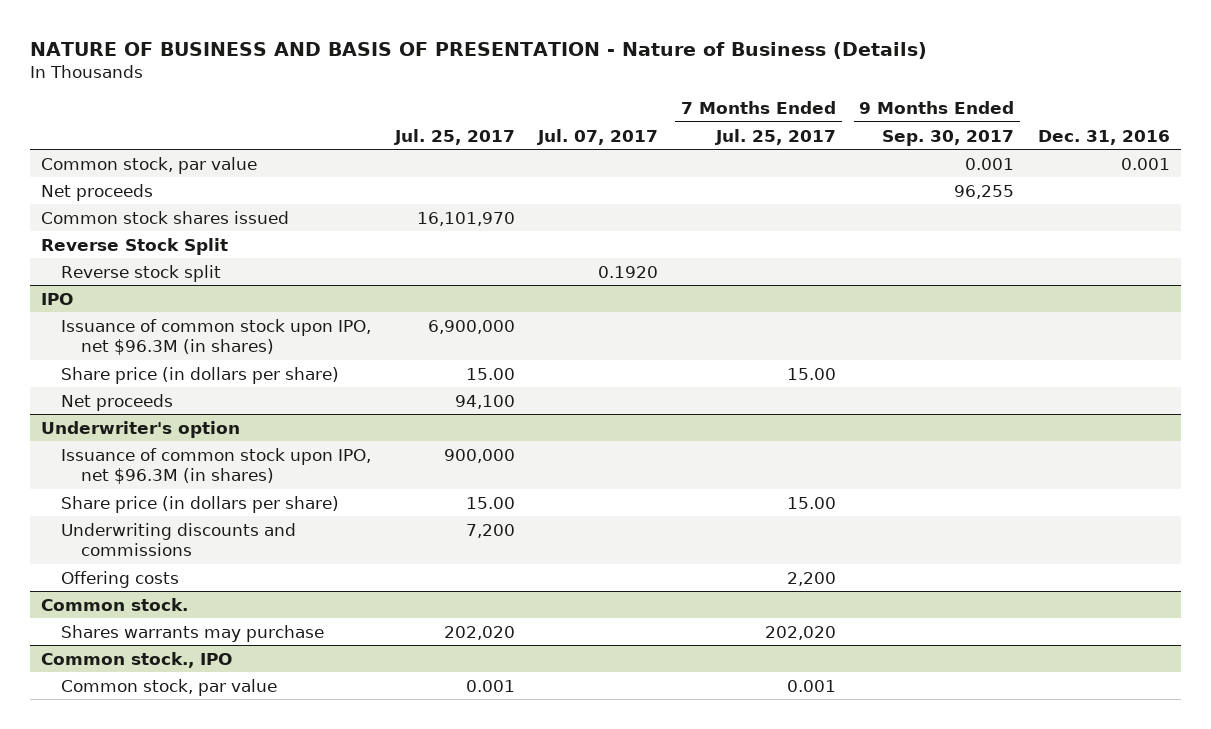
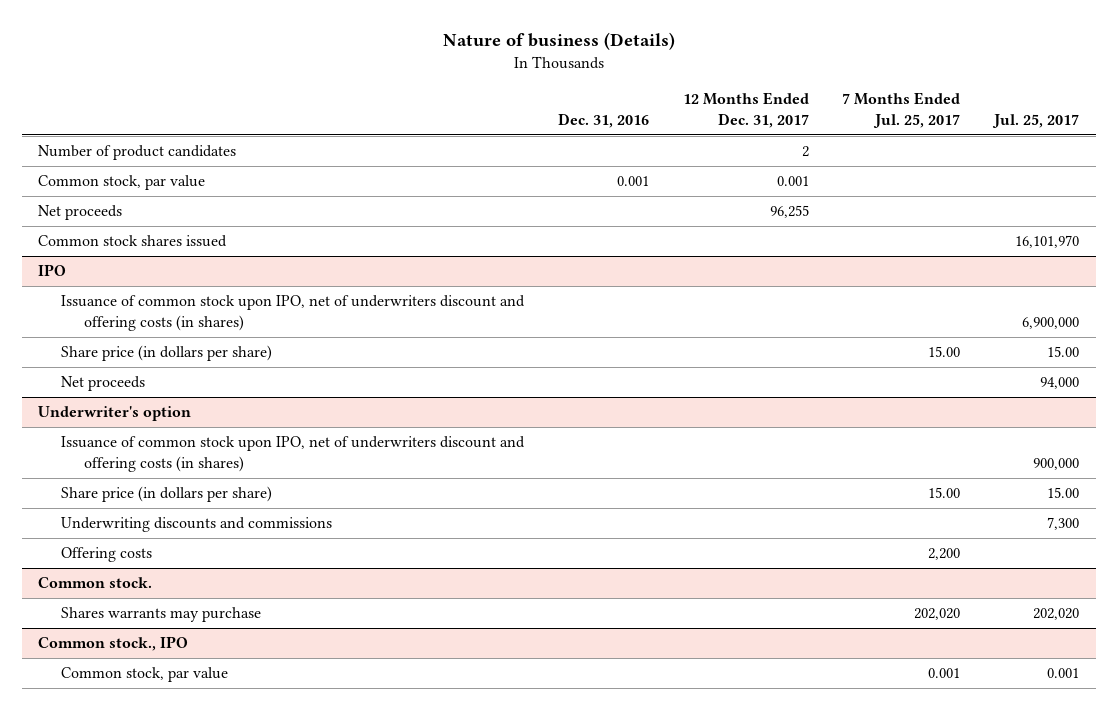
- NATURE OF BUSINESS AND BASIS OF PRESENTATION - Nature of Business (Details)
+ Nature of business (Details)
- | Jul. 25, 2017 | Jul. 07, 2017 | 7 Months Ended Jul. 25, 2017 | 9 Months Ended Sep. 30, 2017 | Dec. 31, 2016
+ | Dec. 31, 2016 | 12 Months Ended Dec. 31, 2017 | 7 Months Ended Jul. 25, 2017 | Jul. 25, 2017
+ Number of product candidates | | 2 | |
- Reverse Stock Split
- Reverse stock split | | 0.1920 | | |
@ IPO
- Issuance of common stock upon IPO, net $96.3M (in shares) | 6,900,000 | | | |
+ Issuance of common stock upon IPO, net of underwriters discount and offering costs (in shares) | | | | 6,900,000
- Net proceeds | 94,100 | | | |
+ Net proceeds | | | | 94,000
@ Underwriter's option
- Issuance of common stock upon IPO, net $96.3M (in shares) | 900,000 | | | |
+ Issuance of common stock upon IPO, net of underwriters discount and offering costs (in shares) | | | | 900,000
- Underwriting discounts and commissions | 7,200 | | | |
+ Underwriting discounts and commissions | | | | 7,300

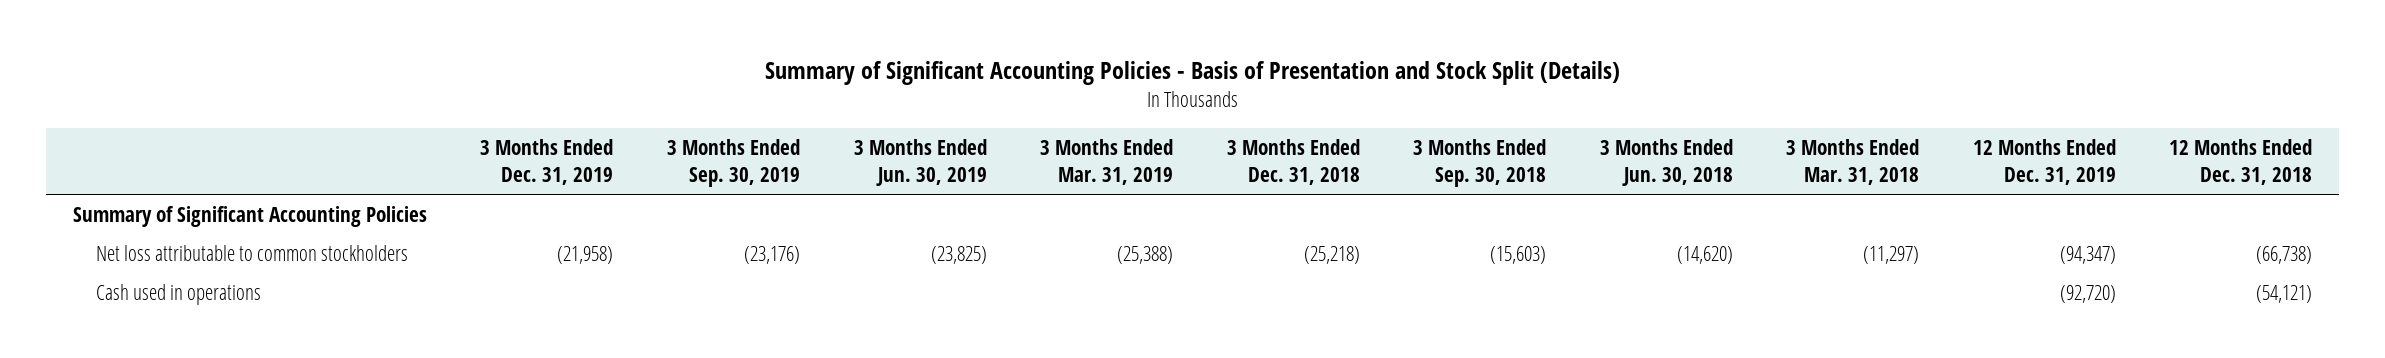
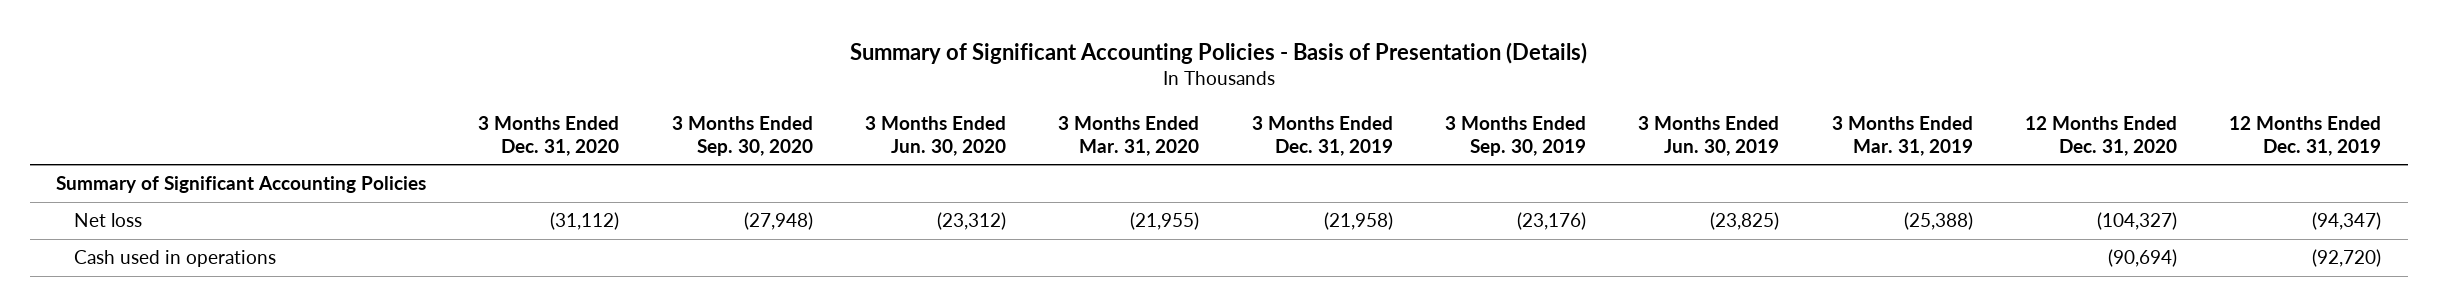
- Summary of Significant Accounting Policies - Basis of Presentation and Stock Split (Details)
+ Summary of Significant Accounting Policies - Basis of Presentation (Details)
- | 3 Months Ended Dec. 31, 2019 | 3 Months Ended Sep. 30, 2019 | 3 Months Ended Jun. 30, 2019 | 3 Months Ended Mar. 31, 2019 | 3 Months Ended Dec. 31, 2018 | 3 Months Ended Sep. 30, 2018 | 3 Months Ended Jun. 30, 2018 | 3 Months Ended Mar. 31, 2018 | 12 Months Ended Dec. 31, 2019 | 12 Months Ended Dec. 31, 2018
+ | 3 Months Ended Dec. 31, 2020 | 3 Months Ended Sep. 30, 2020 | 3 Months Ended Jun. 30, 2020 | 3 Months Ended Mar. 31, 2020 | 3 Months Ended Dec. 31, 2019 | 3 Months Ended Sep. 30, 2019 | 3 Months Ended Jun. 30, 2019 | 3 Months Ended Mar. 31, 2019 | 12 Months Ended Dec. 31, 2020 | 12 Months Ended Dec. 31, 2019
- Net loss attributable to common stockholders | (21,958) | (23,176) | (23,825) | (25,388) | (25,218) | (15,603) | (14,620) | (11,297) | (94,347) | (66,738)
+ Net loss | (31,112) | (27,948) | (23,312) | (21,955) | (21,958) | (23,176) | (23,825) | (25,388) | (104,327) | (94,347)

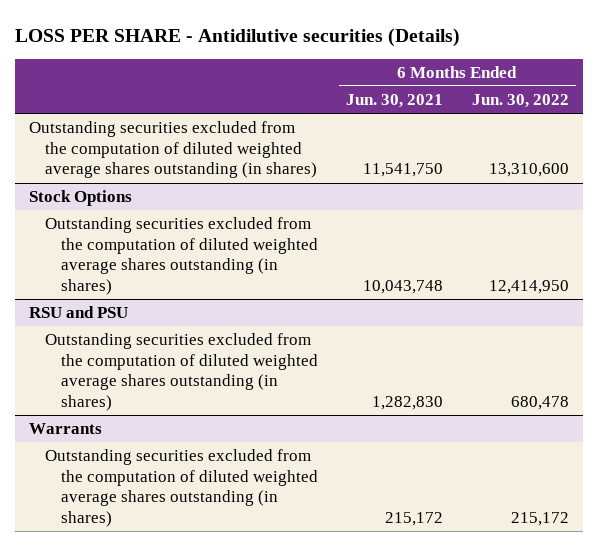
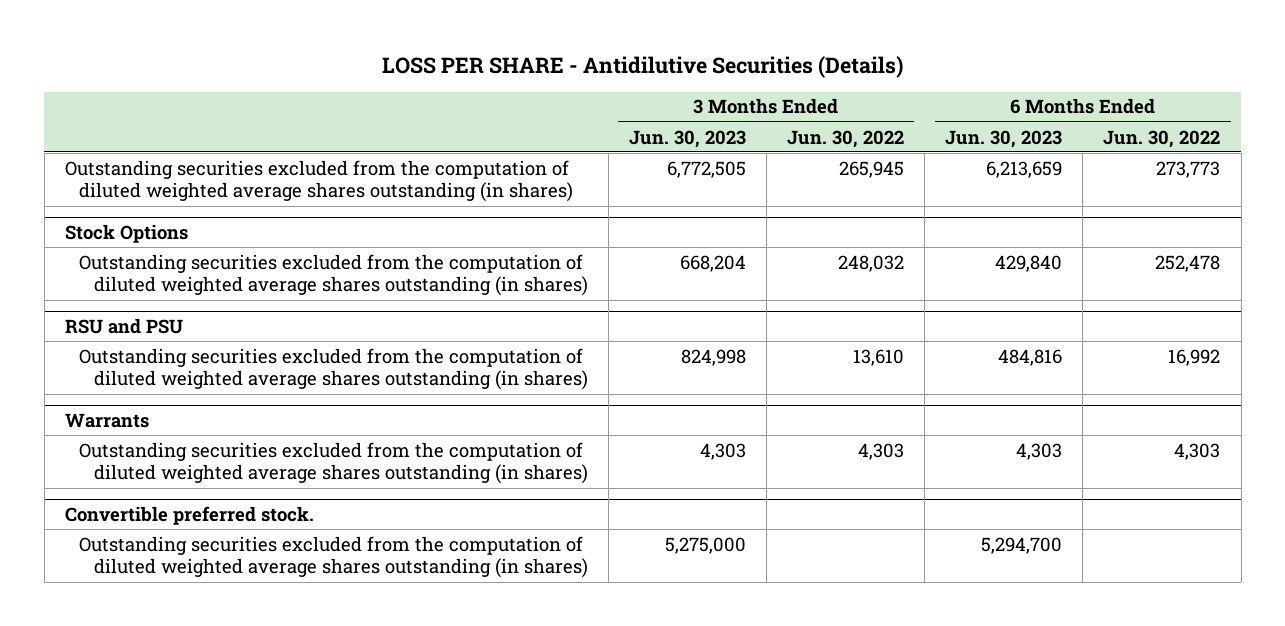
- LOSS PER SHARE - Antidilutive securities (Details)
+ LOSS PER SHARE - Antidilutive Securities (Details)
- | 6 Months Ended Jun. 30, 2021 | 6 Months Ended Jun. 30, 2022
+ | 3 Months Ended Jun. 30, 2023 | 3 Months Ended Jun. 30, 2022 | 6 Months Ended Jun. 30, 2023 | 6 Months Ended Jun. 30, 2022
- Outstanding securities excluded from the computation of diluted weighted average shares outstanding (in shares) | 11,541,750 | 13,310,600
+ Outstanding securities excluded from the computation of diluted weighted average shares outstanding (in shares) | 6,772,505 | 265,945 | 6,213,659 | 273,773
@ Stock Options
- Outstanding securities excluded from the computation of diluted weighted average shares outstanding (in shares) | 10,043,748 | 12,414,950
+ Outstanding securities excluded from the computation of diluted weighted average shares outstanding (in shares) | 668,204 | 248,032 | 429,840 | 252,478
@ RSU and PSU
- Outstanding securities excluded from the computation of diluted weighted average shares outstanding (in shares) | 1,282,830 | 680,478
+ Outstanding securities excluded from the computation of diluted weighted average shares outstanding (in shares) | 824,998 | 13,610 | 484,816 | 16,992
@ Warrants
- Outstanding securities excluded from the computation of diluted weighted average shares outstanding (in shares) | 215,172 | 215,172
+ Outstanding securities excluded from the computation of diluted weighted average shares outstanding (in shares) | 4,303 | 4,303 | 4,303 | 4,303
+ Convertible preferred stock.
+ Outstanding securities excluded from the computation of diluted weighted average shares outstanding (in shares) | 5,275,000 | | 5,294,700 |

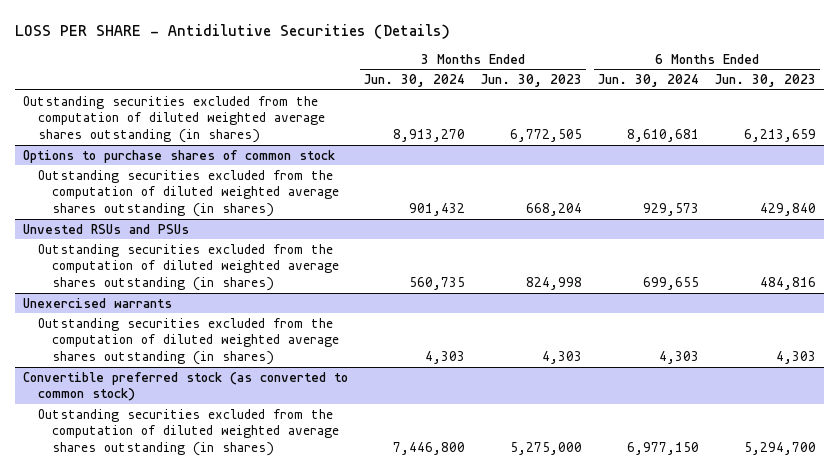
- | 3 Months Ended Jun. 30, 2023 | 3 Months Ended Jun. 30, 2022 | 6 Months Ended Jun. 30, 2023 | 6 Months Ended Jun. 30, 2022
+ | 3 Months Ended Jun. 30, 2024 | 3 Months Ended Jun. 30, 2023 | 6 Months Ended Jun. 30, 2024 | 6 Months Ended Jun. 30, 2023
- Stock Options
+ Options to purchase shares of common stock
- RSU and PSU
+ Unvested RSUs and PSUs
- Warrants
+ Unexercised warrants
- Convertible preferred stock.
+ Convertible preferred stock (as converted to common stock)

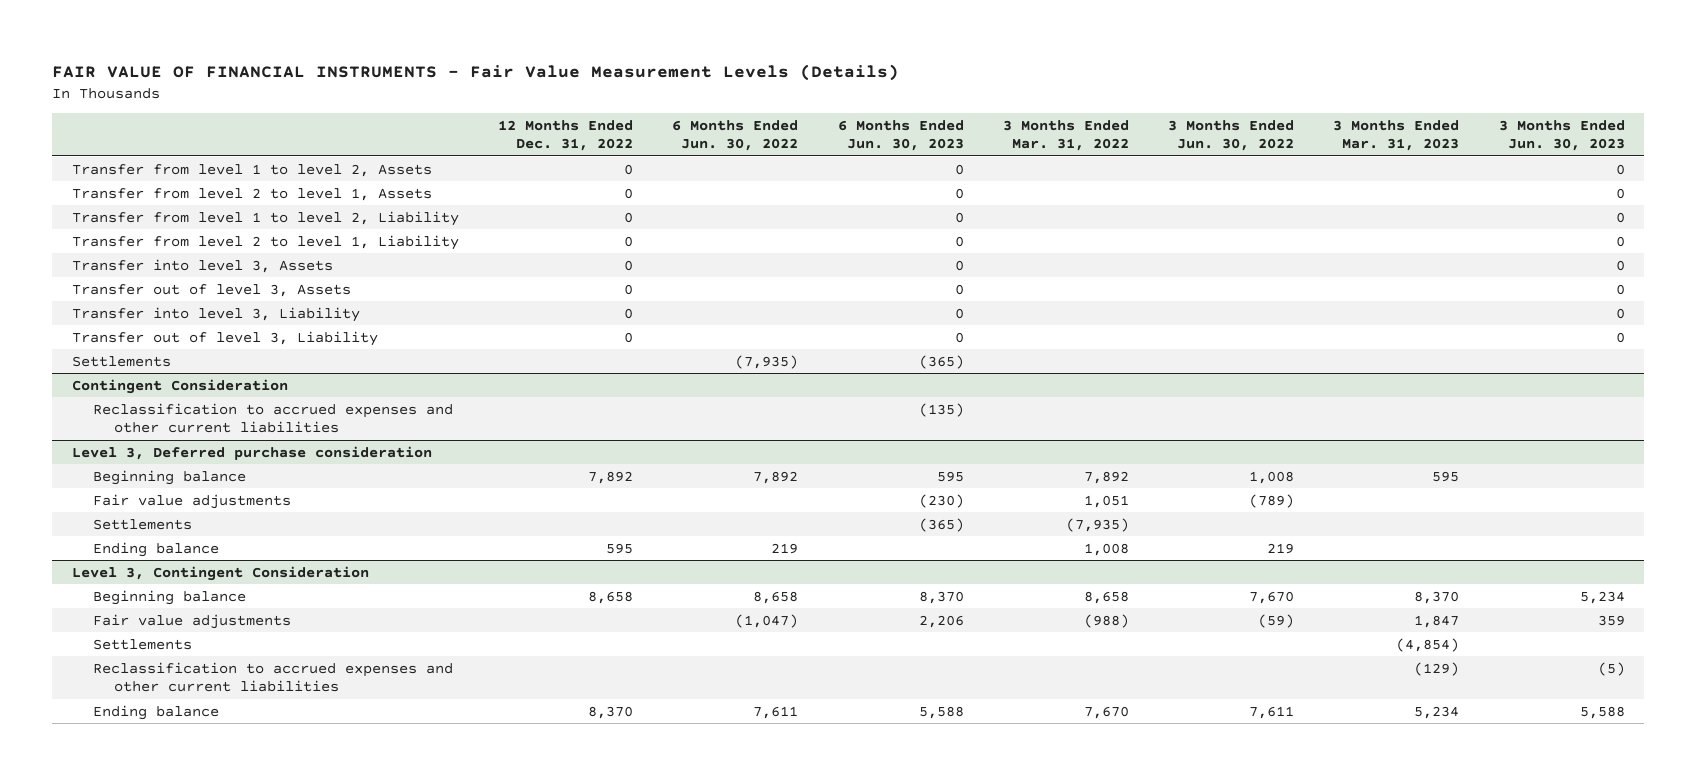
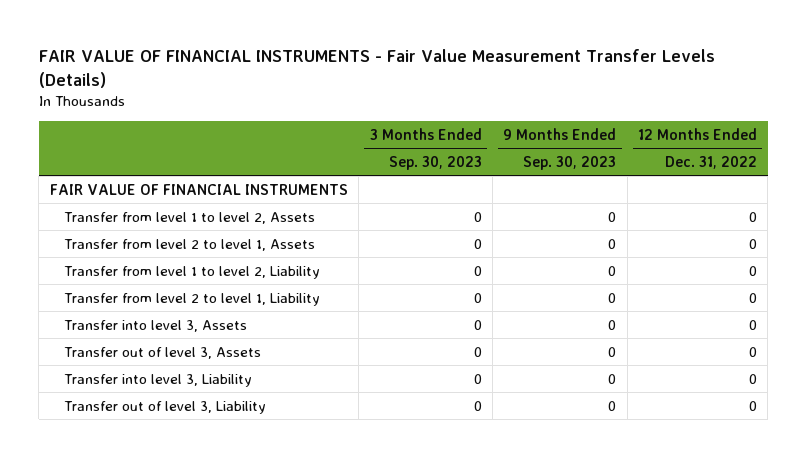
- FAIR VALUE OF FINANCIAL INSTRUMENTS - Fair Value Measurement Levels (Details)
+ FAIR VALUE OF FINANCIAL INSTRUMENTS - Fair Value Measurement Transfer Levels (Details)
- | 12 Months Ended Dec. 31, 2022 | 6 Months Ended Jun. 30, 2022 | 6 Months Ended Jun. 30, 2023 | 3 Months Ended Mar. 31, 2022 | 3 Months Ended Jun. 30, 2022 | 3 Months Ended Mar. 31, 2023 | 3 Months Ended Jun. 30, 2023
+ | 3 Months Ended Sep. 30, 2023 | 9 Months Ended Sep. 30, 2023 | 12 Months Ended Dec. 31, 2022
+ FAIR VALUE OF FINANCIAL INSTRUMENTS
- Settlements | | (7,935) | (365) | | | |
- Contingent Consideration
- Reclassification to accrued expenses and other current liabilities | | | (135) | | | |
- Level 3, Deferred purchase consideration
- Beginning balance | 7,892 | 7,892 | 595 | 7,892 | 1,008 | 595 |
- Fair value adjustments | | | (230) | 1,051 | (789) | |
- Settlements | | | (365) | (7,935) | | |
- Ending balance | 595 | 219 | | 1,008 | 219 | |
- Level 3, Contingent Consideration
- Beginning balance | 8,658 | 8,658 | 8,370 | 8,658 | 7,670 | 8,370 | 5,234
- Fair value adjustments | | (1,047) | 2,206 | (988) | (59) | 1,847 | 359
- Settlements | | | | | | (4,854) |
- Reclassification to accrued expenses and other current liabilities | | | | | | (129) | (5)
- Ending balance | 8,370 | 7,611 | 5,588 | 7,670 | 7,611 | 5,234 | 5,588

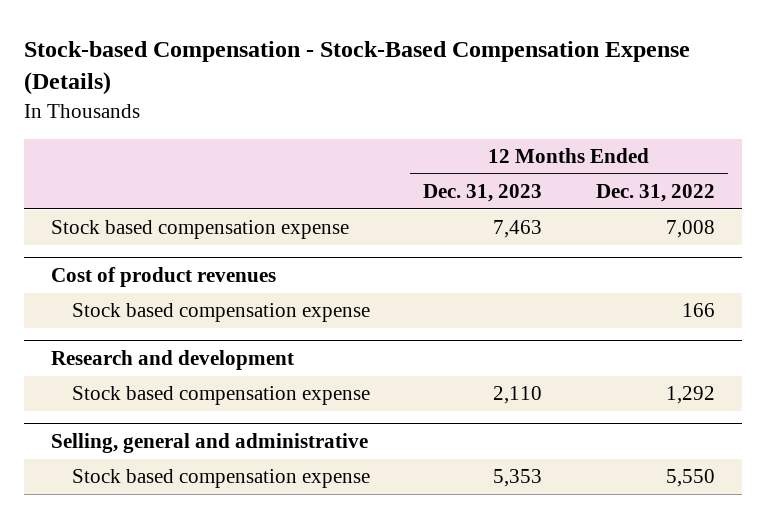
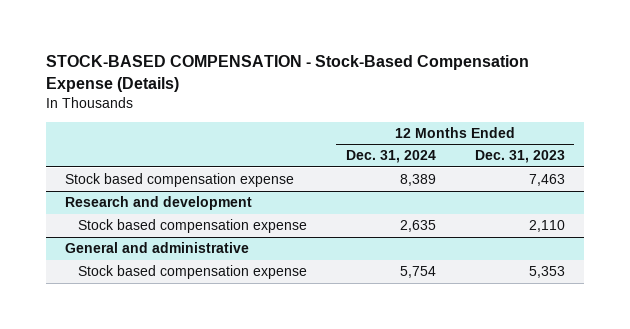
- Stock-based Compensation - Stock-Based Compensation Expense (Details)
+ STOCK-BASED COMPENSATION - Stock-Based Compensation Expense (Details)
- | 12 Months Ended Dec. 31, 2023 | 12 Months Ended Dec. 31, 2022
+ | 12 Months Ended Dec. 31, 2024 | 12 Months Ended Dec. 31, 2023
- Cost of product revenues
- Stock based compensation expense | | 166
- Selling, general and administrative
+ General and administrative

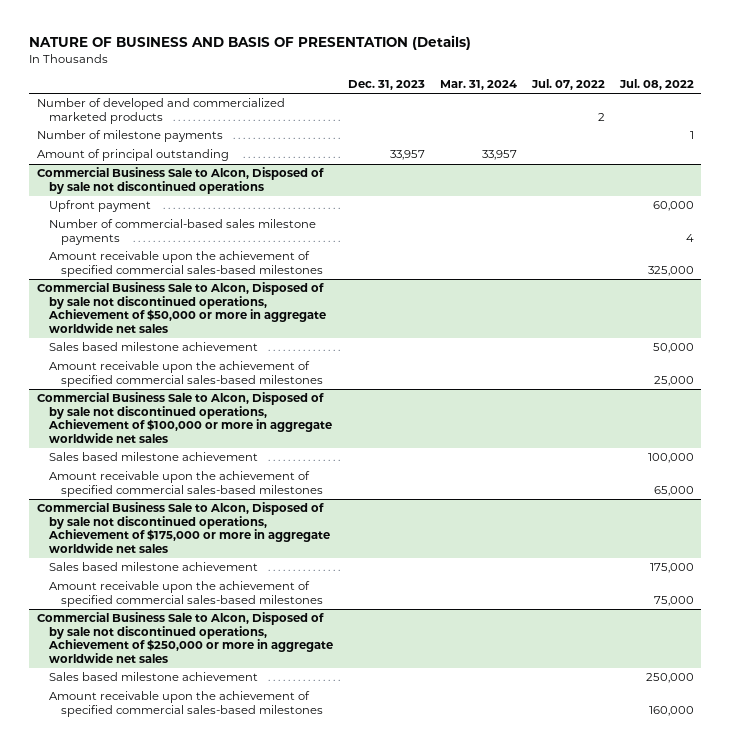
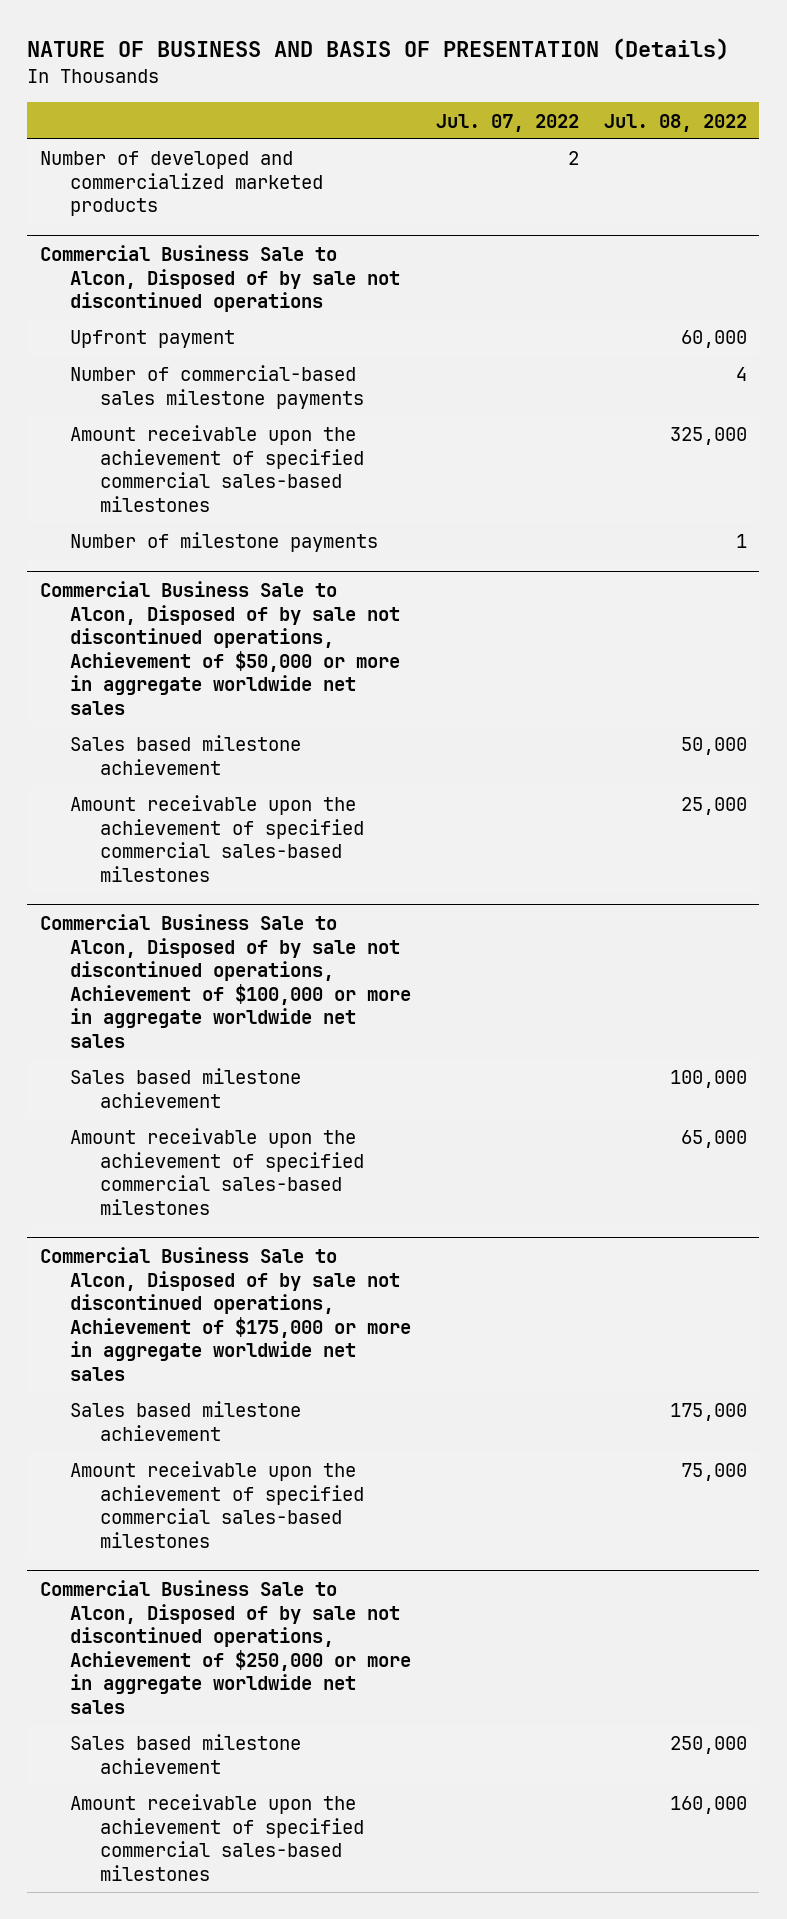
- | Dec. 31, 2023 | Mar. 31, 2024 | Jul. 07, 2022 | Jul. 08, 2022
+ | Jul. 07, 2022 | Jul. 08, 2022
- Number of milestone payments | | | | 1
- Amount of principal outstanding | 33,957 | 33,957 | |
@ Commercial Business Sale to Alcon, Disposed of by sale not discontinued operations
+ Number of milestone payments | | 1

